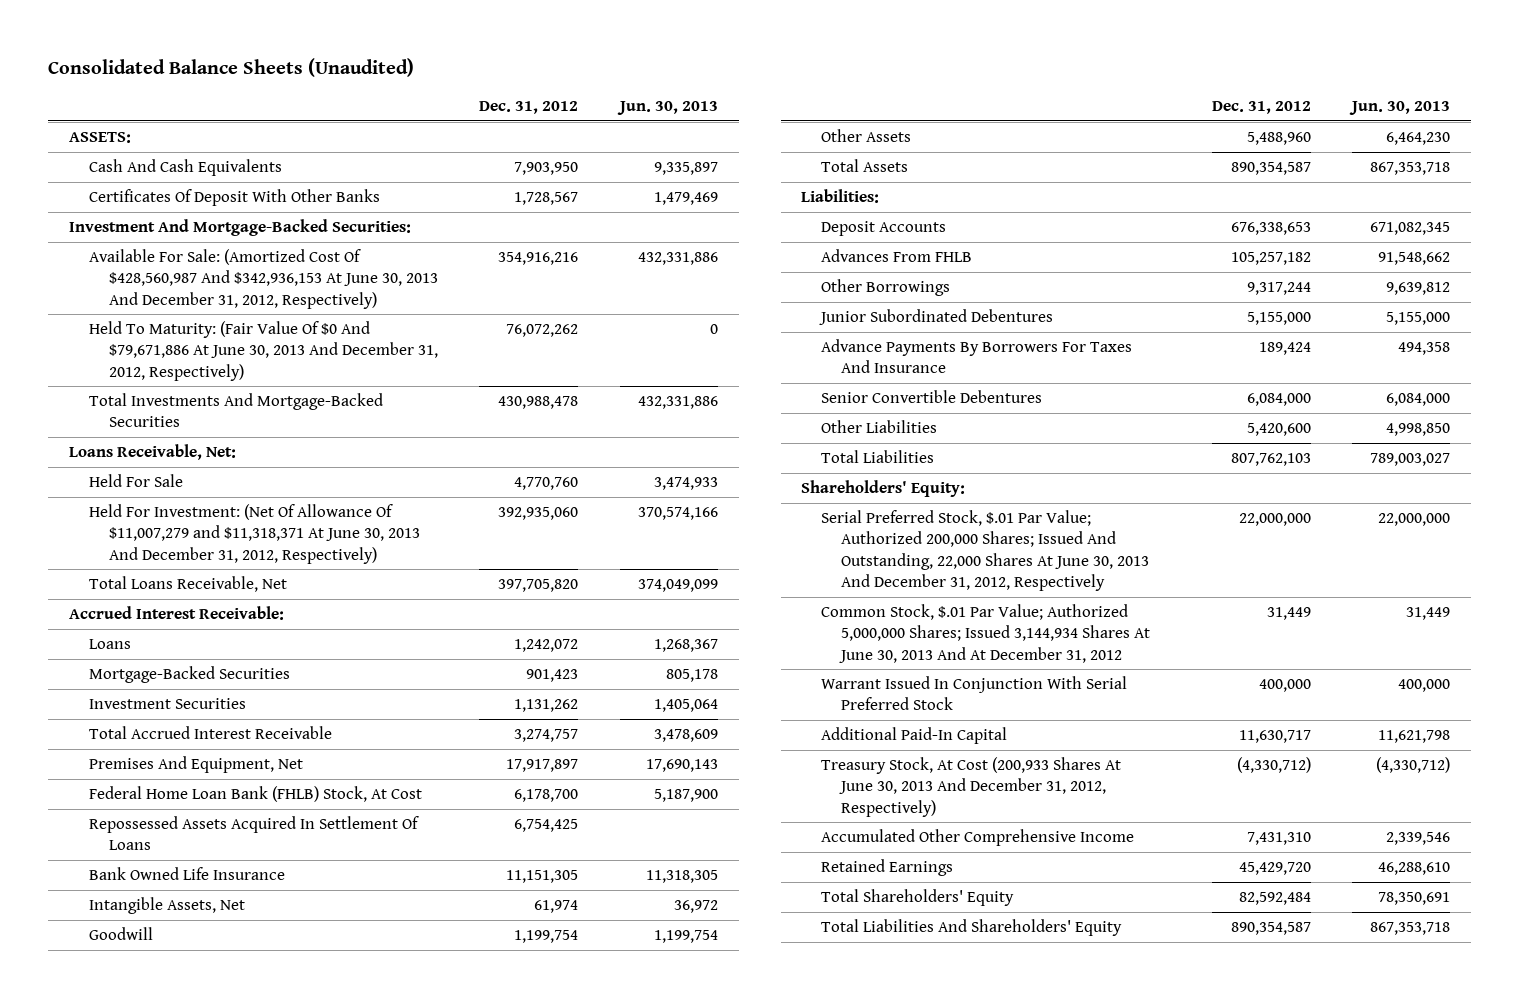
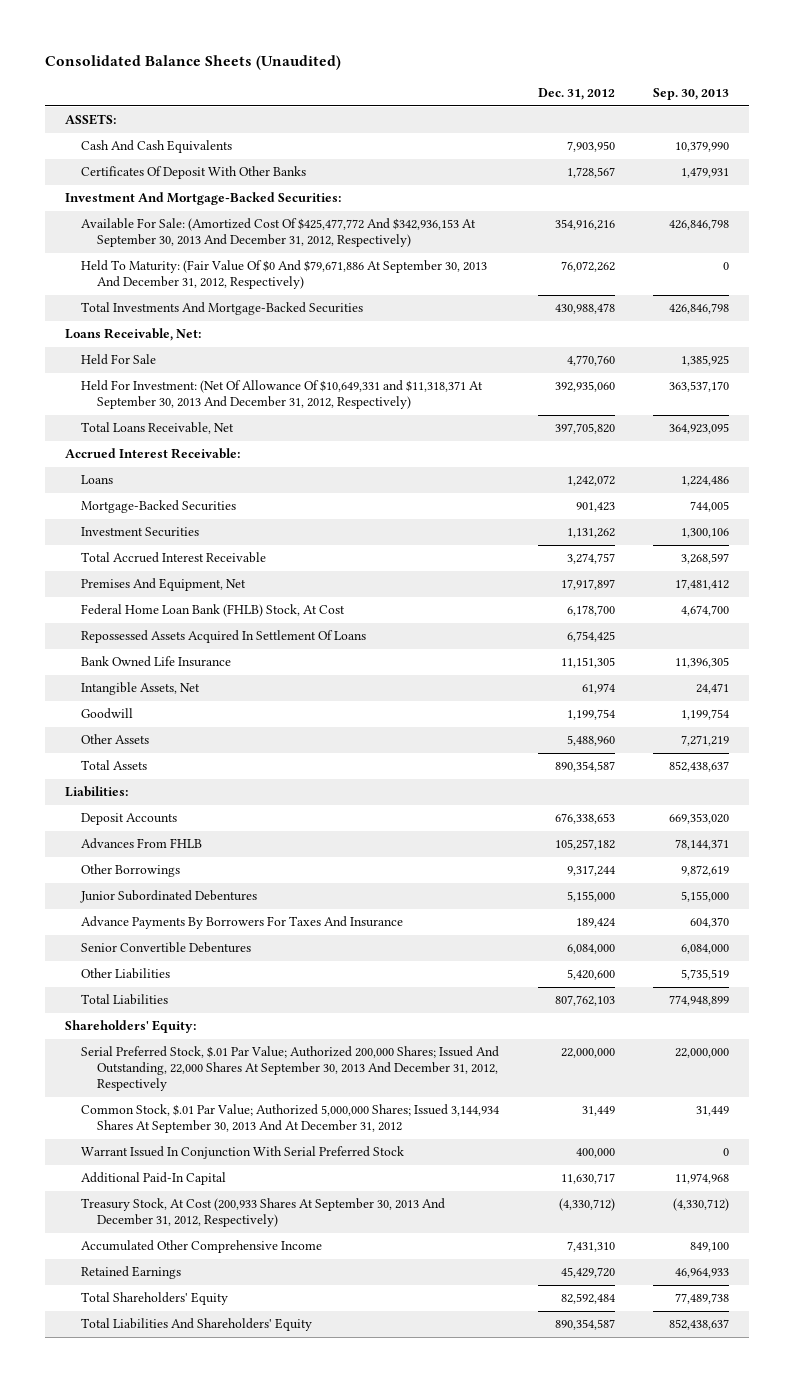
- | Dec. 31, 2012 | Jun. 30, 2013
+ | Dec. 31, 2012 | Sep. 30, 2013
- Available For Sale: (Amortized Cost Of $428,560,987 And $342,936,153 At June 30, 2013 And December 31, 2012, Respectively) | 354,916,216 | 432,331,886
- Held To Maturity: (Fair Value Of $0 And $79,671,886 At June 30, 2013 And December 31, 2012, Respectively) | 76,072,262 | 0
+ Available For Sale: (Amortized Cost Of $425,477,772 And $342,936,153 At September 30, 2013 And December 31, 2012, Respectively) | 354,916,216 | 426,846,798
+ Held To Maturity: (Fair Value Of $0 And $79,671,886 At September 30, 2013 And December 31, 2012, Respectively) | 76,072,262 | 0
- Held For Investment: (Net Of Allowance Of $11,007,279 and $11,318,371 At June 30, 2013 And December 31, 2012, Respectively) | 392,935,060 | 370,574,166
+ Held For Investment: (Net Of Allowance Of $10,649,331 and $11,318,371 At September 30, 2013 And December 31, 2012, Respectively) | 392,935,060 | 363,537,170
- Serial Preferred Stock, $.01 Par Value; Authorized 200,000 Shares; Issued And Outstanding, 22,000 Shares At June 30, 2013 And December 31, 2012, Respectively | 22,000,000 | 22,000,000
- Common Stock, $.01 Par Value; Authorized 5,000,000 Shares; Issued 3,144,934 Shares At June 30, 2013 And At December 31, 2012 | 31,449 | 31,449
+ Serial Preferred Stock, $.01 Par Value; Authorized 200,000 Shares; Issued And Outstanding, 22,000 Shares At September 30, 2013 And December 31, 2012, Respectively | 22,000,000 | 22,000,000
+ Common Stock, $.01 Par Value; Authorized 5,000,000 Shares; Issued 3,144,934 Shares At September 30, 2013 And At December 31, 2012 | 31,449 | 31,449
- Treasury Stock, At Cost (200,933 Shares At June 30, 2013 And December 31, 2012, Respectively) | (4,330,712) | (4,330,712)
+ Treasury Stock, At Cost (200,933 Shares At September 30, 2013 And December 31, 2012, Respectively) | (4,330,712) | (4,330,712)

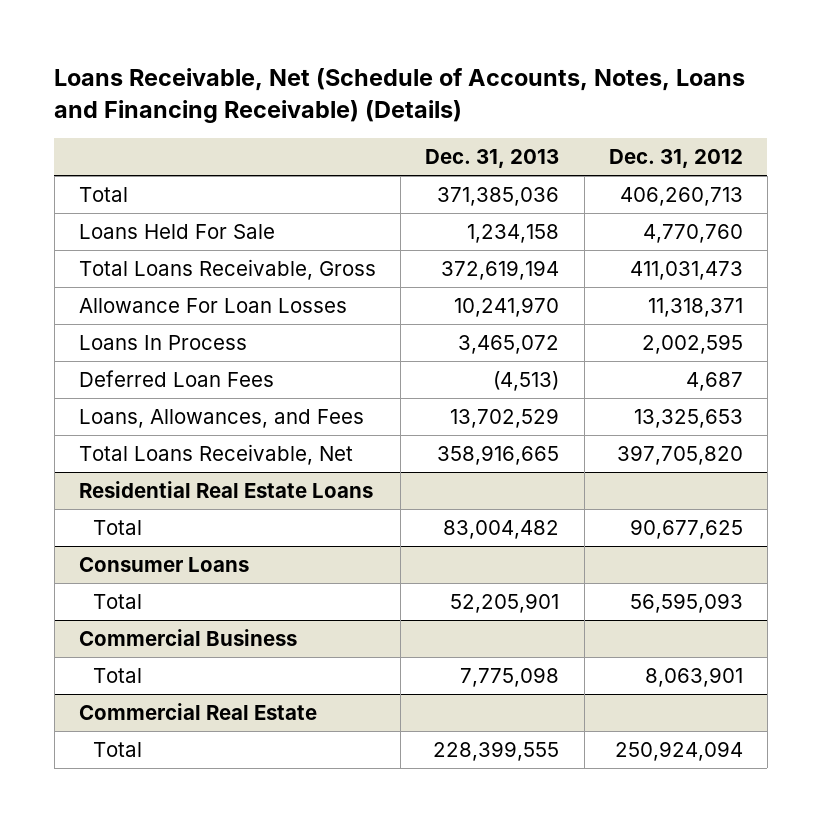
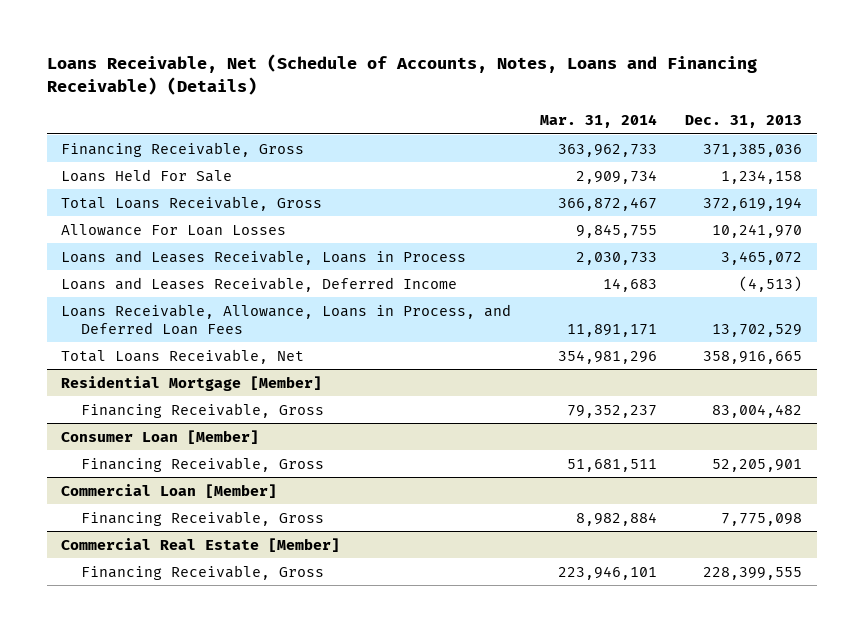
- | Dec. 31, 2013 | Dec. 31, 2012
+ | Mar. 31, 2014 | Dec. 31, 2013
- Total | 371,385,036 | 406,260,713
+ Financing Receivable, Gross | 363,962,733 | 371,385,036
- Loans In Process | 3,465,072 | 2,002,595
- Deferred Loan Fees | (4,513) | 4,687
- Loans, Allowances, and Fees | 13,702,529 | 13,325,653
+ Loans and Leases Receivable, Loans in Process | 2,030,733 | 3,465,072
+ Loans and Leases Receivable, Deferred Income | 14,683 | (4,513)
+ Loans Receivable, Allowance, Loans in Process, and Deferred Loan Fees | 11,891,171 | 13,702,529
- Residential Real Estate Loans
- Total | 83,004,482 | 90,677,625
- Consumer Loans
- Total | 52,205,901 | 56,595,093
- Commercial Business
- Total | 7,775,098 | 8,063,901
- Commercial Real Estate
- Total | 228,399,555 | 250,924,094
+ Residential Mortgage [Member]
+ Financing Receivable, Gross | 79,352,237 | 83,004,482
+ Consumer Loan [Member]
+ Financing Receivable, Gross | 51,681,511 | 52,205,901
+ Commercial Loan [Member]
+ Financing Receivable, Gross | 8,982,884 | 7,775,098
+ Commercial Real Estate [Member]
+ Financing Receivable, Gross | 223,946,101 | 228,399,555

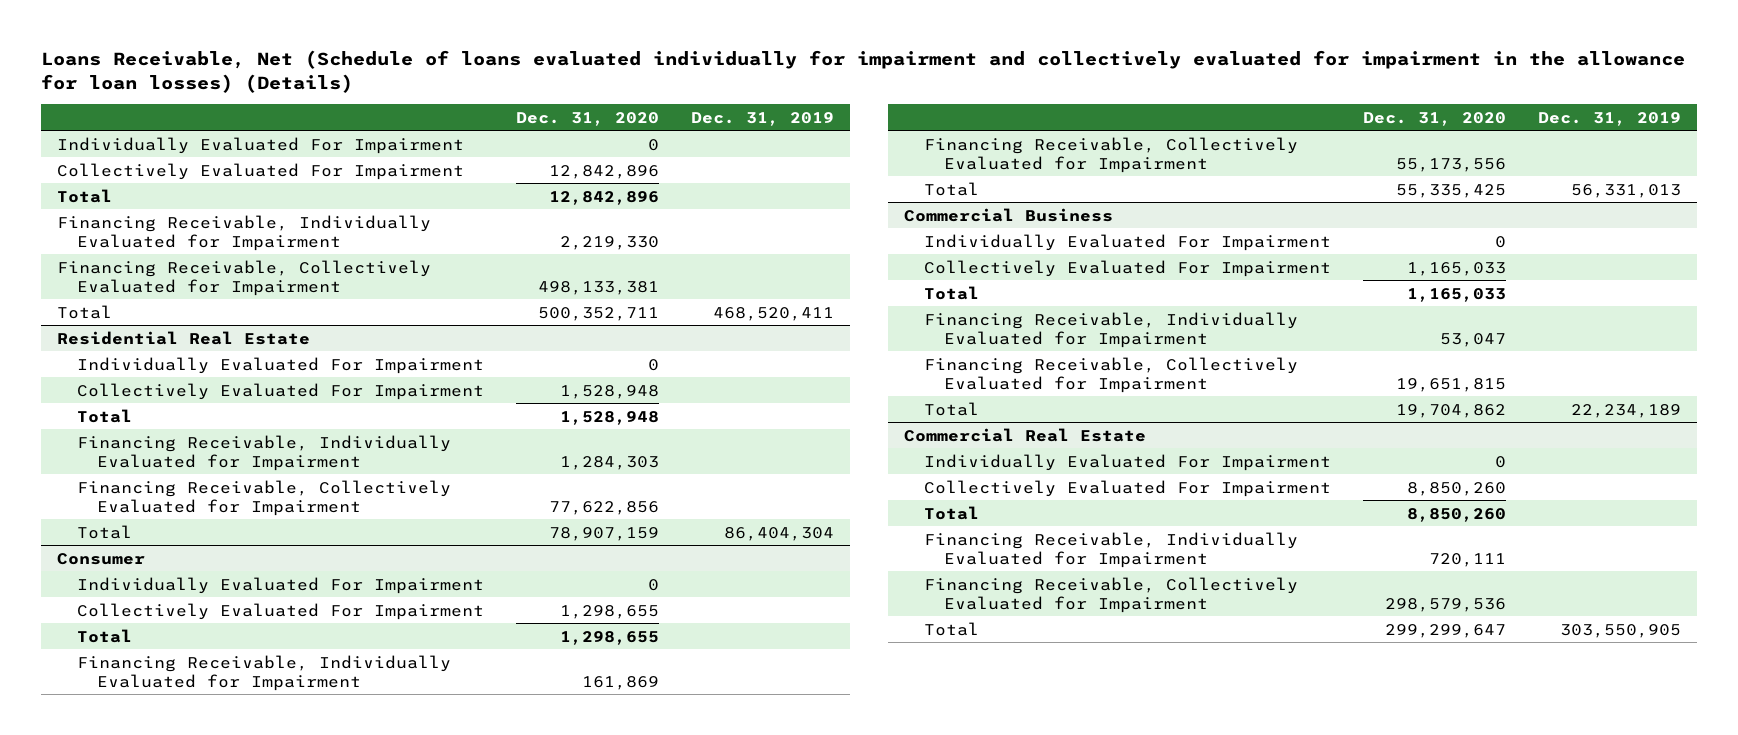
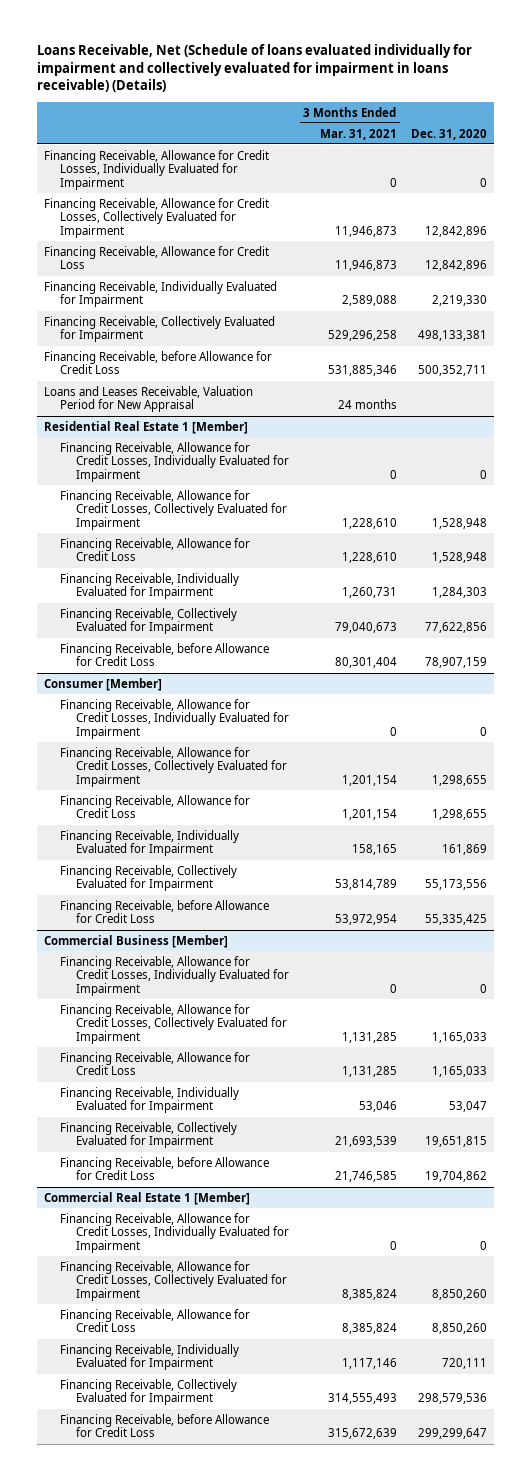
- Loans Receivable, Net (Schedule of loans evaluated individually for impairment and collectively evaluated for impairment in the allowance for loan losses) (Details)
+ Loans Receivable, Net (Schedule of loans evaluated individually for impairment and collectively evaluated for impairment in loans receivable) (Details)
- | Dec. 31, 2020 | Dec. 31, 2019
+ | 3 Months Ended Mar. 31, 2021 | Dec. 31, 2020
- Individually Evaluated For Impairment | 0 |
- Collectively Evaluated For Impairment | 12,842,896 |
- Total | 12,842,896 |
+ Financing Receivable, Allowance for Credit Losses, Individually Evaluated for Impairment | 0 | 0
+ Financing Receivable, Allowance for Credit Losses, Collectively Evaluated for Impairment | 11,946,873 | 12,842,896
+ Financing Receivable, Allowance for Credit Loss | 11,946,873 | 12,842,896
- Total | 500,352,711 | 468,520,411
- Residential Real Estate
- Individually Evaluated For Impairment | 0 |
- Collectively Evaluated For Impairment | 1,528,948 |
- Total | 1,528,948 |
+ Financing Receivable, before Allowance for Credit Loss | 531,885,346 | 500,352,711
+ Loans and Leases Receivable, Valuation Period for New Appraisal | 24 months |
+ Residential Real Estate 1 [Member]
+ Financing Receivable, Allowance for Credit Losses, Individually Evaluated for Impairment | 0 | 0
+ Financing Receivable, Allowance for Credit Losses, Collectively Evaluated for Impairment | 1,228,610 | 1,528,948
+ Financing Receivable, Allowance for Credit Loss | 1,228,610 | 1,528,948
- Total | 78,907,159 | 86,404,304
- Consumer
- Individually Evaluated For Impairment | 0 |
- Collectively Evaluated For Impairment | 1,298,655 |
- Total | 1,298,655 |
+ Financing Receivable, before Allowance for Credit Loss | 80,301,404 | 78,907,159
+ Consumer [Member]
+ Financing Receivable, Allowance for Credit Losses, Individually Evaluated for Impairment | 0 | 0
+ Financing Receivable, Allowance for Credit Losses, Collectively Evaluated for Impairment | 1,201,154 | 1,298,655
+ Financing Receivable, Allowance for Credit Loss | 1,201,154 | 1,298,655
- Total | 55,335,425 | 56,331,013
- Commercial Business
- Individually Evaluated For Impairment | 0 |
- Collectively Evaluated For Impairment | 1,165,033 |
- Total | 1,165,033 |
+ Financing Receivable, before Allowance for Credit Loss | 53,972,954 | 55,335,425
+ Commercial Business [Member]
+ Financing Receivable, Allowance for Credit Losses, Individually Evaluated for Impairment | 0 | 0
+ Financing Receivable, Allowance for Credit Losses, Collectively Evaluated for Impairment | 1,131,285 | 1,165,033
+ Financing Receivable, Allowance for Credit Loss | 1,131,285 | 1,165,033
- Total | 19,704,862 | 22,234,189
- Commercial Real Estate
- Individually Evaluated For Impairment | 0 |
- Collectively Evaluated For Impairment | 8,850,260 |
- Total | 8,850,260 |
+ Financing Receivable, before Allowance for Credit Loss | 21,746,585 | 19,704,862
+ Commercial Real Estate 1 [Member]
+ Financing Receivable, Allowance for Credit Losses, Individually Evaluated for Impairment | 0 | 0
+ Financing Receivable, Allowance for Credit Losses, Collectively Evaluated for Impairment | 8,385,824 | 8,850,260
+ Financing Receivable, Allowance for Credit Loss | 8,385,824 | 8,850,260
- Total | 299,299,647 | 303,550,905
+ Financing Receivable, before Allowance for Credit Loss | 315,672,639 | 299,299,647

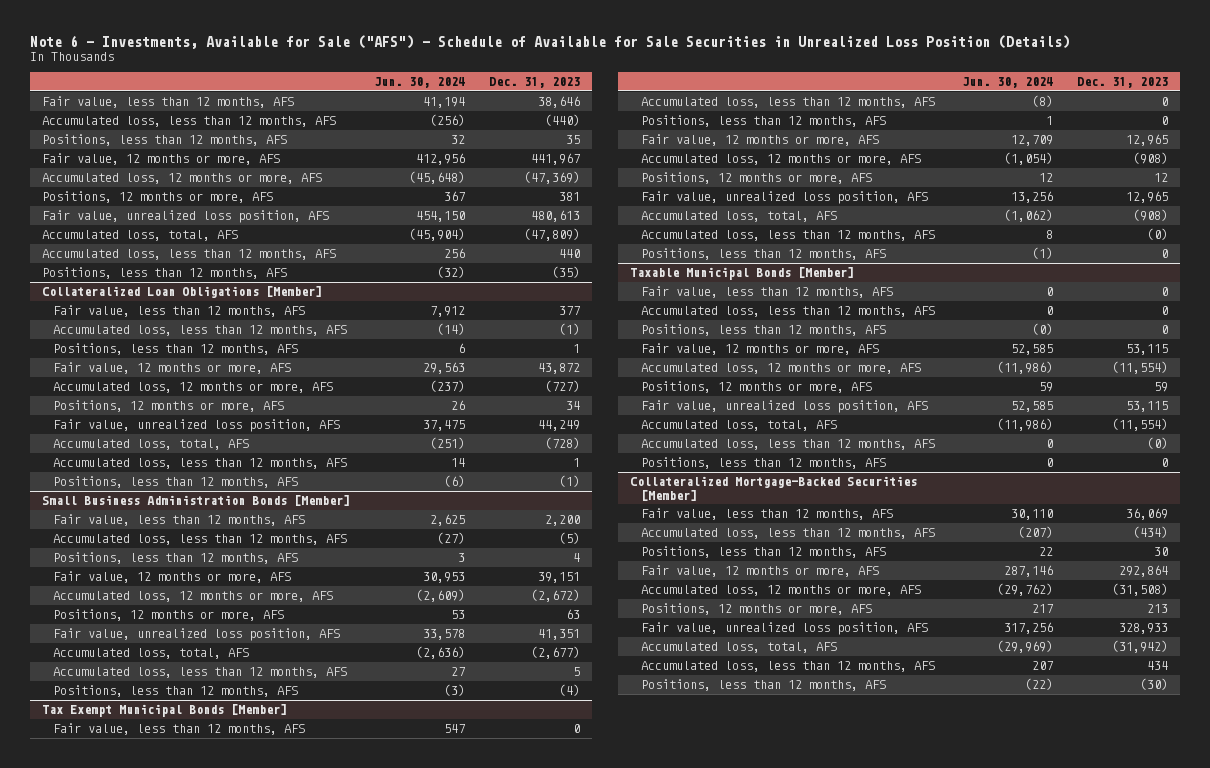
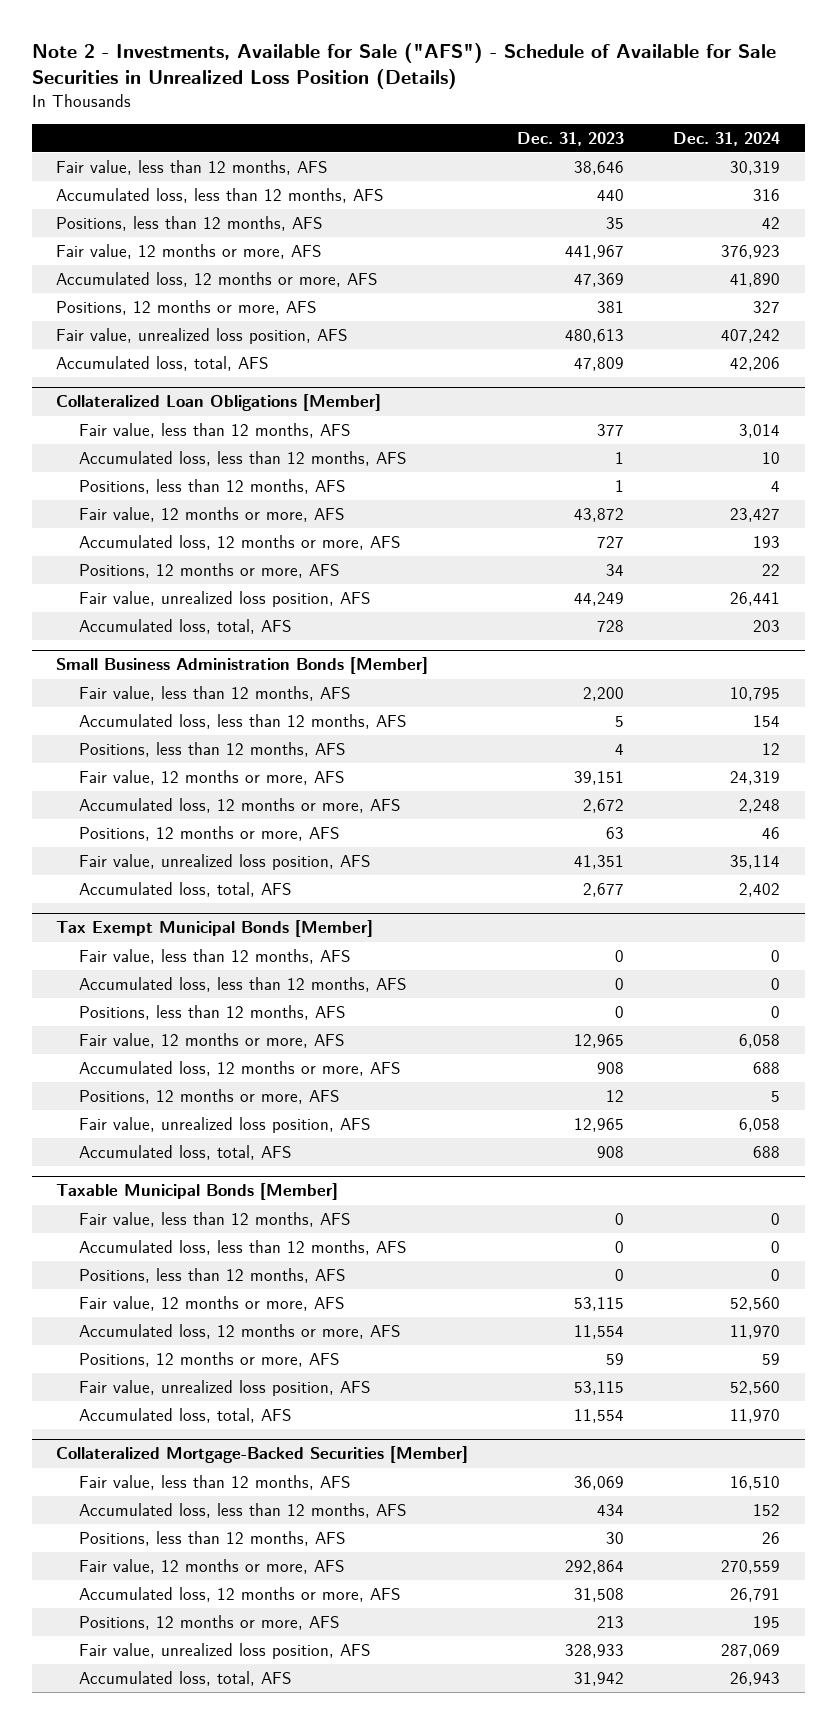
- Note 6 - Investments, Available for Sale ("AFS") - Schedule of Available for Sale Securities in Unrealized Loss Position (Details)
+ Note 2 - Investments, Available for Sale ("AFS") - Schedule of Available for Sale Securities in Unrealized Loss Position (Details)
- | Jun. 30, 2024 | Dec. 31, 2023
+ | Dec. 31, 2023 | Dec. 31, 2024
- Accumulated loss, less than 12 months, AFS | (256) | (440)
moved up: Accumulated loss, less than 12 months, AFS | 440 | 316
- Accumulated loss, 12 months or more, AFS | (45,648) | (47,369)
+ Accumulated loss, 12 months or more, AFS | 47,369 | 41,890
- Accumulated loss, total, AFS | (45,904) | (47,809)
- Positions, less than 12 months, AFS | (32) | (35)
+ Accumulated loss, total, AFS | 47,809 | 42,206
@ Collateralized Loan Obligations [Member]
- Accumulated loss, less than 12 months, AFS | (14) | (1)
moved up: Accumulated loss, less than 12 months, AFS | 1 | 10
- Accumulated loss, 12 months or more, AFS | (237) | (727)
+ Accumulated loss, 12 months or more, AFS | 727 | 193
- Accumulated loss, total, AFS | (251) | (728)
- Positions, less than 12 months, AFS | (6) | (1)
+ Accumulated loss, total, AFS | 728 | 203
@ Small Business Administration Bonds [Member]
- Accumulated loss, less than 12 months, AFS | (27) | (5)
moved up: Accumulated loss, less than 12 months, AFS | 5 | 154
- Accumulated loss, 12 months or more, AFS | (2,609) | (2,672)
+ Accumulated loss, 12 months or more, AFS | 2,672 | 2,248
- Accumulated loss, total, AFS | (2,636) | (2,677)
- Positions, less than 12 months, AFS | (3) | (4)
+ Accumulated loss, total, AFS | 2,677 | 2,402
@ Tax Exempt Municipal Bonds [Member]
- Accumulated loss, 12 months or more, AFS | (1,054) | (908)
+ Accumulated loss, 12 months or more, AFS | 908 | 688
- Accumulated loss, total, AFS | (1,062) | (908)
- Accumulated loss, less than 12 months, AFS | 8 | (0)
- Positions, less than 12 months, AFS | (1) | 0
+ Accumulated loss, total, AFS | 908 | 688
@ Taxable Municipal Bonds [Member]
- Accumulated loss, 12 months or more, AFS | (11,986) | (11,554)
+ Accumulated loss, 12 months or more, AFS | 11,554 | 11,970
- Accumulated loss, total, AFS | (11,986) | (11,554)
- Accumulated loss, less than 12 months, AFS | 0 | (0)
- Positions, less than 12 months, AFS | 0 | 0
+ Accumulated loss, total, AFS | 11,554 | 11,970
@ Collateralized Mortgage-Backed Securities [Member]
- Accumulated loss, less than 12 months, AFS | (207) | (434)
moved up: Accumulated loss, less than 12 months, AFS | 434 | 152
- Accumulated loss, 12 months or more, AFS | (29,762) | (31,508)
+ Accumulated loss, 12 months or more, AFS | 31,508 | 26,791
- Accumulated loss, total, AFS | (29,969) | (31,942)
- Positions, less than 12 months, AFS | (22) | (30)
+ Accumulated loss, total, AFS | 31,942 | 26,943

